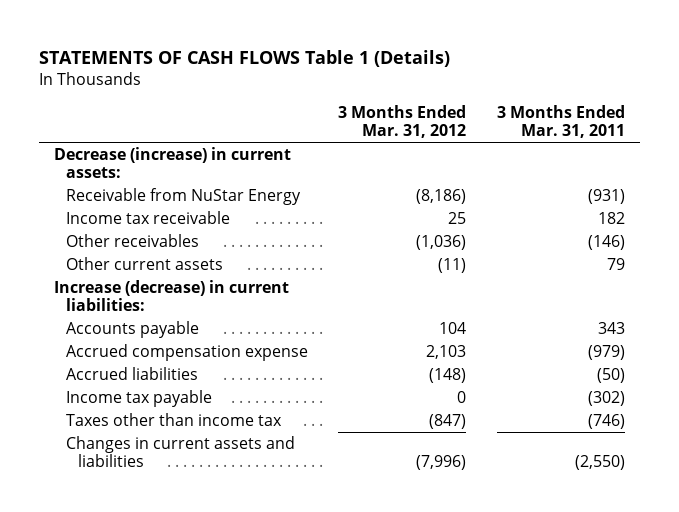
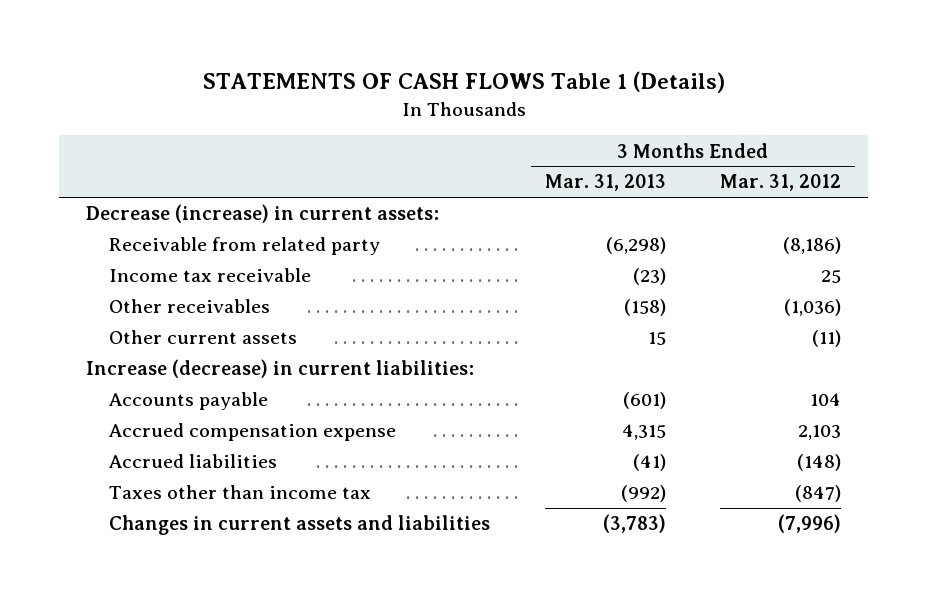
- | 3 Months Ended Mar. 31, 2012 | 3 Months Ended Mar. 31, 2011
+ | 3 Months Ended Mar. 31, 2013 | 3 Months Ended Mar. 31, 2012
- Receivable from NuStar Energy | (8,186) | (931)
+ Receivable from related party | (6,298) | (8,186)
- Income tax payable | 0 | (302)

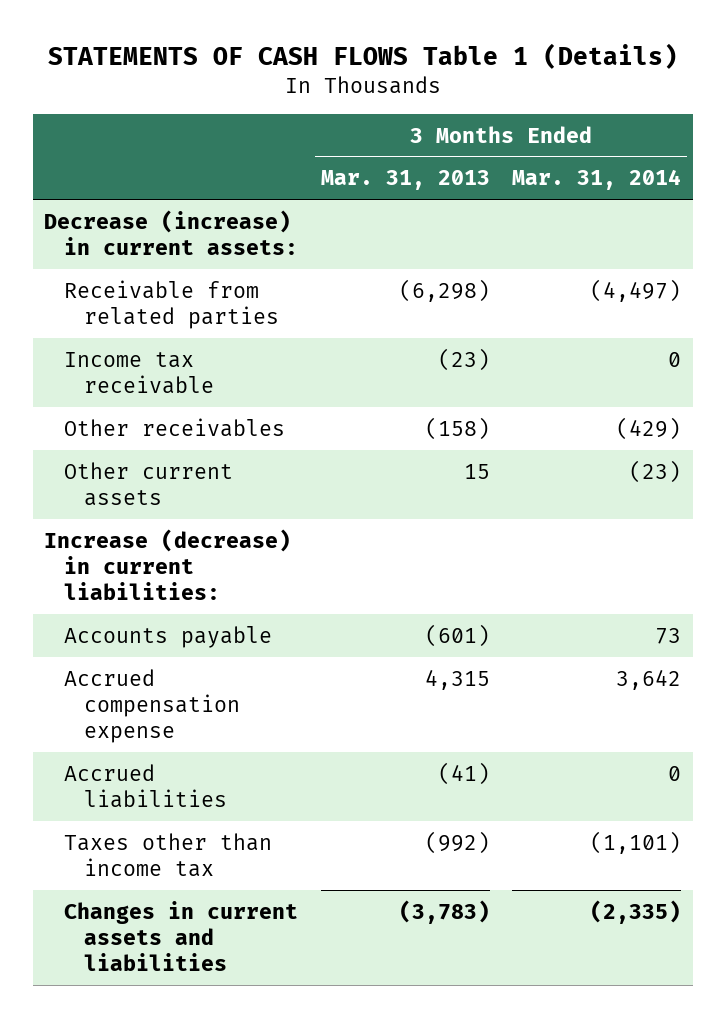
- | 3 Months Ended Mar. 31, 2013 | 3 Months Ended Mar. 31, 2012
+ | 3 Months Ended Mar. 31, 2013 | 3 Months Ended Mar. 31, 2014
- Receivable from related party | (6,298) | (8,186)
+ Receivable from related parties | (6,298) | (4,497)

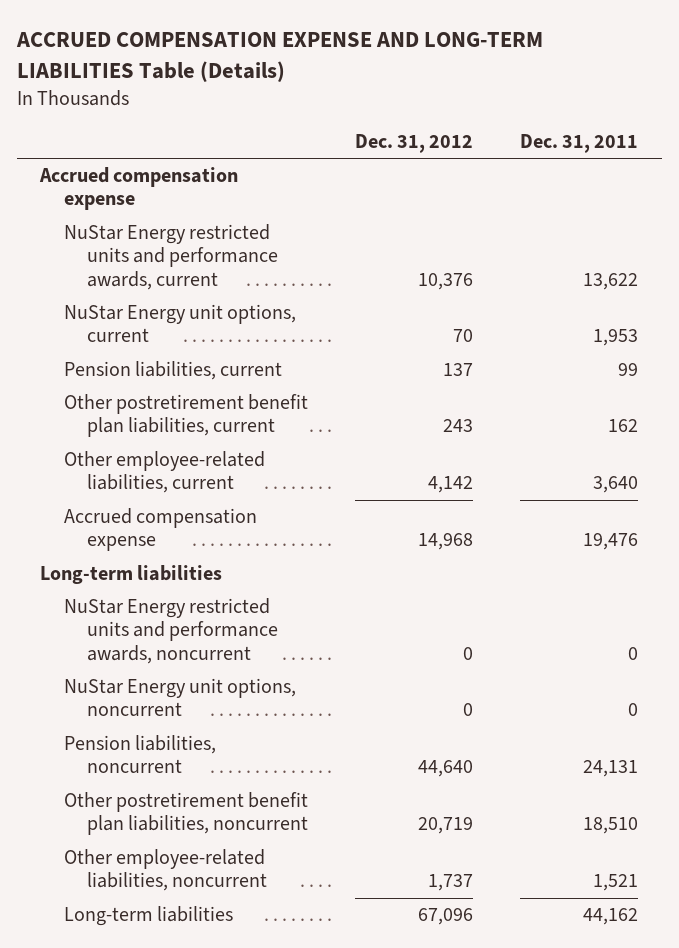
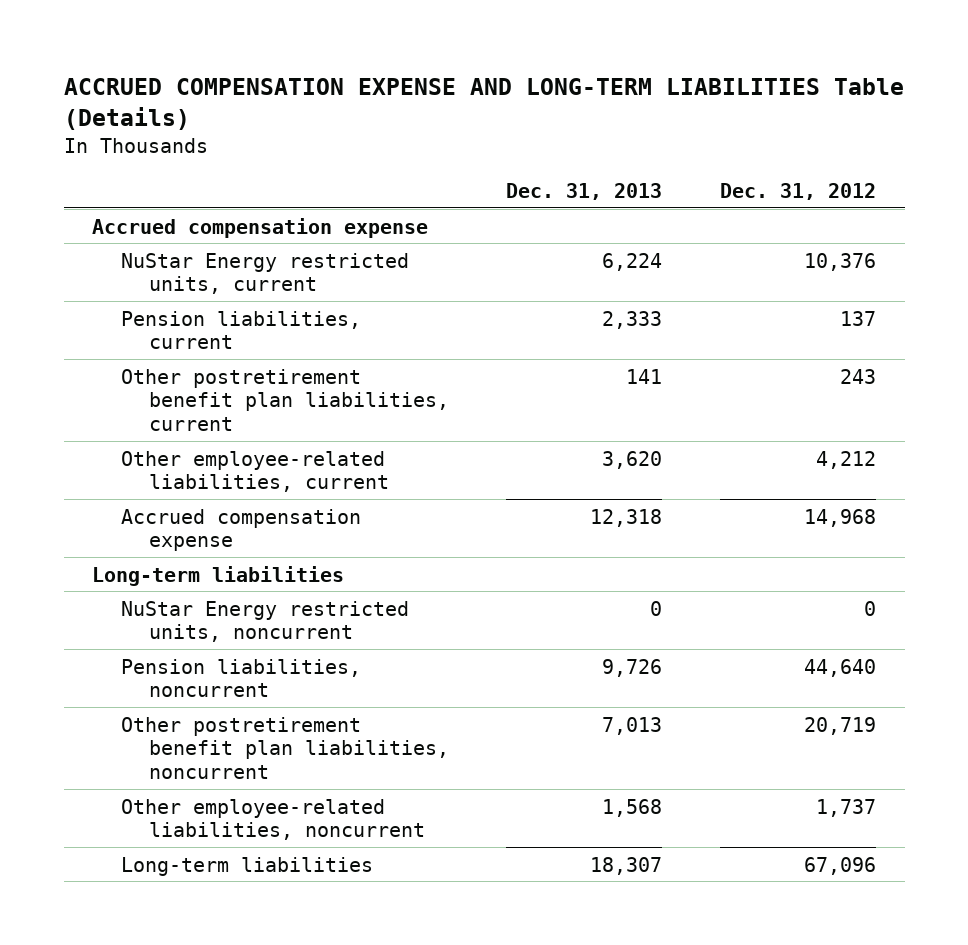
- | Dec. 31, 2012 | Dec. 31, 2011
+ | Dec. 31, 2013 | Dec. 31, 2012
- NuStar Energy restricted units and performance awards, current | 10,376 | 13,622
- NuStar Energy unit options, current | 70 | 1,953
+ NuStar Energy restricted units, current | 6,224 | 10,376
- Other employee-related liabilities, current | 4,142 | 3,640
+ Other employee-related liabilities, current | 3,620 | 4,212
- NuStar Energy restricted units and performance awards, noncurrent | 0 | 0
- NuStar Energy unit options, noncurrent | 0 | 0
+ NuStar Energy restricted units, noncurrent | 0 | 0

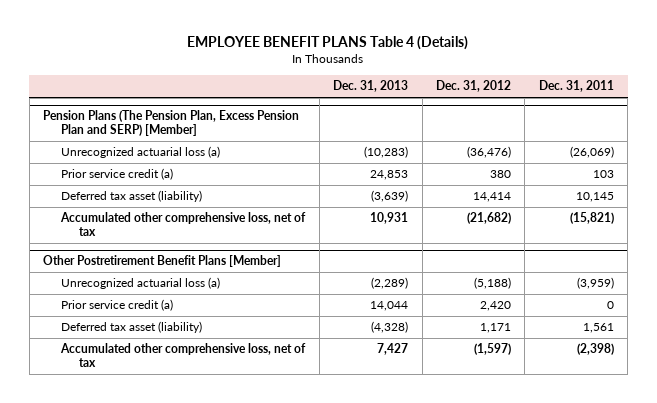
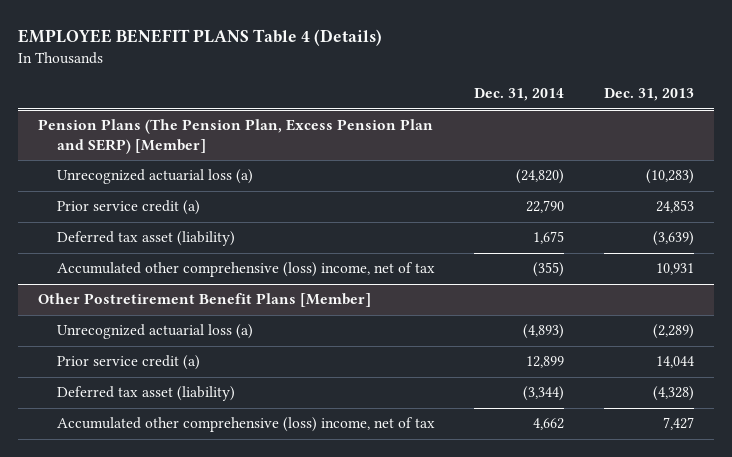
- | Dec. 31, 2013 | Dec. 31, 2012 | Dec. 31, 2011
+ | Dec. 31, 2014 | Dec. 31, 2013
@ Pension Plans (The Pension Plan, Excess Pension Plan and SERP) [Member]
- Accumulated other comprehensive loss, net of tax | 10,931 | (21,682) | (15,821)
+ Accumulated other comprehensive (loss) income, net of tax | (355) | 10,931
@ Other Postretirement Benefit Plans [Member]
- Accumulated other comprehensive loss, net of tax | 7,427 | (1,597) | (2,398)
+ Accumulated other comprehensive (loss) income, net of tax | 4,662 | 7,427

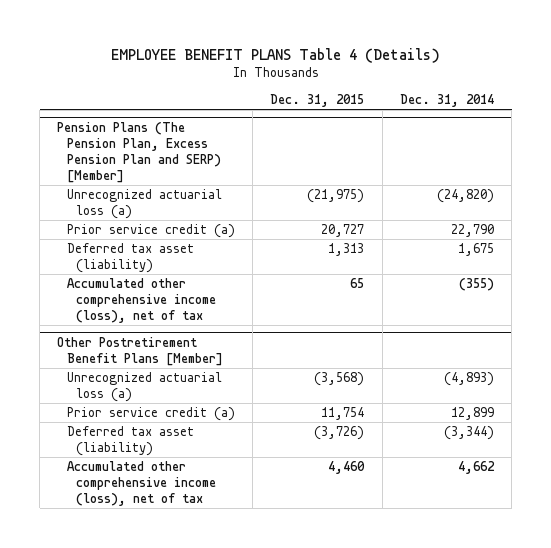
- | Dec. 31, 2014 | Dec. 31, 2013
+ | Dec. 31, 2015 | Dec. 31, 2014
@ Pension Plans (The Pension Plan, Excess Pension Plan and SERP) [Member]
- Accumulated other comprehensive (loss) income, net of tax | (355) | 10,931
+ Accumulated other comprehensive income (loss), net of tax | 65 | (355)
@ Other Postretirement Benefit Plans [Member]
- Accumulated other comprehensive (loss) income, net of tax | 4,662 | 7,427
+ Accumulated other comprehensive income (loss), net of tax | 4,460 | 4,662

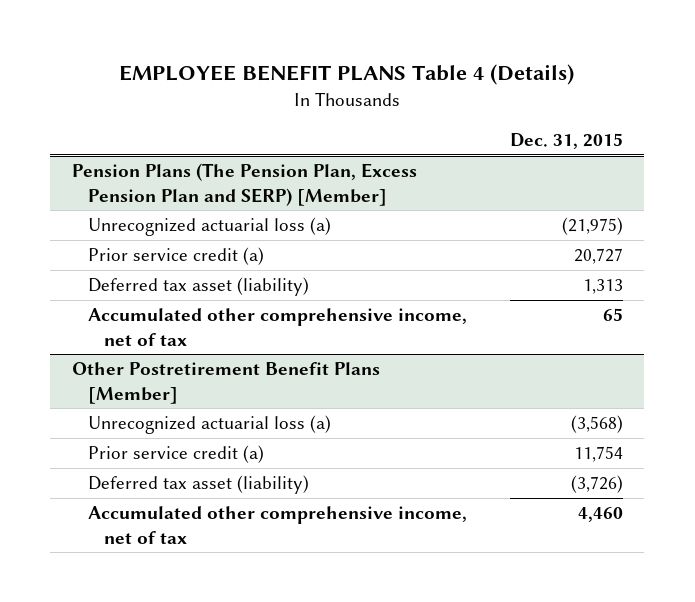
- | Dec. 31, 2015 | Dec. 31, 2014
+ | Dec. 31, 2015
@ Pension Plans (The Pension Plan, Excess Pension Plan and SERP) [Member]
- Accumulated other comprehensive income (loss), net of tax | 65 | (355)
+ Accumulated other comprehensive income, net of tax | 65
@ Other Postretirement Benefit Plans [Member]
- Accumulated other comprehensive income (loss), net of tax | 4,460 | 4,662
+ Accumulated other comprehensive income, net of tax | 4,460

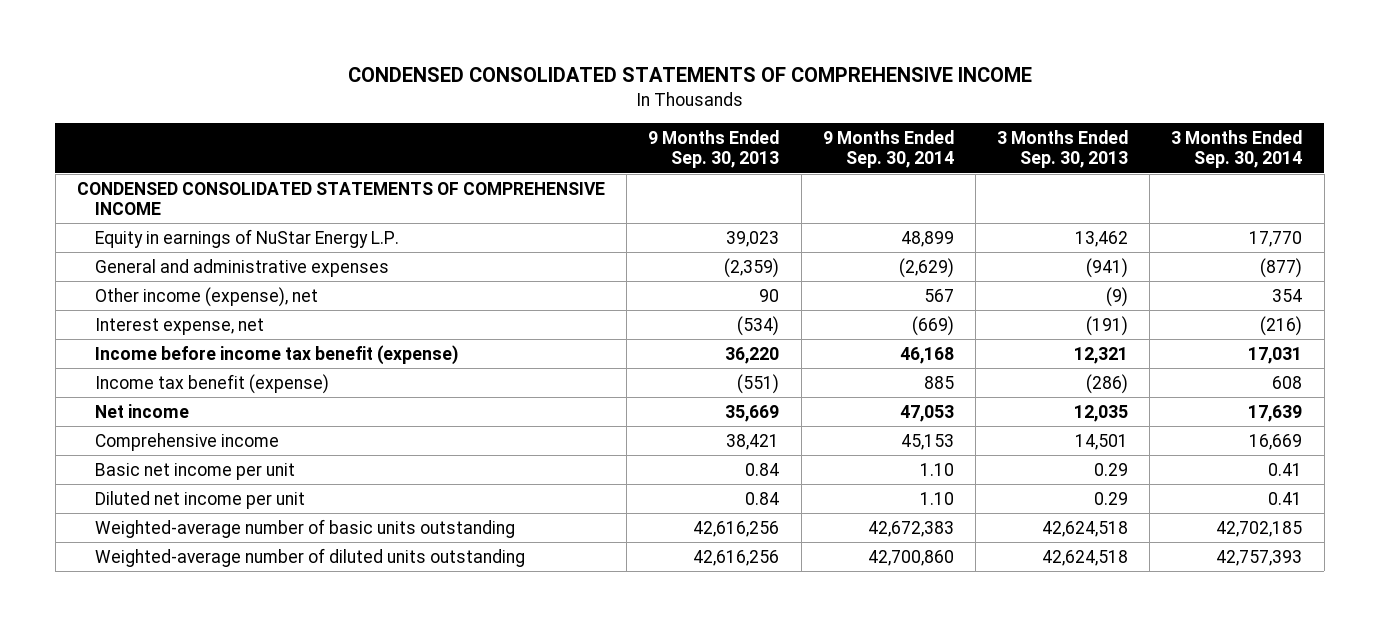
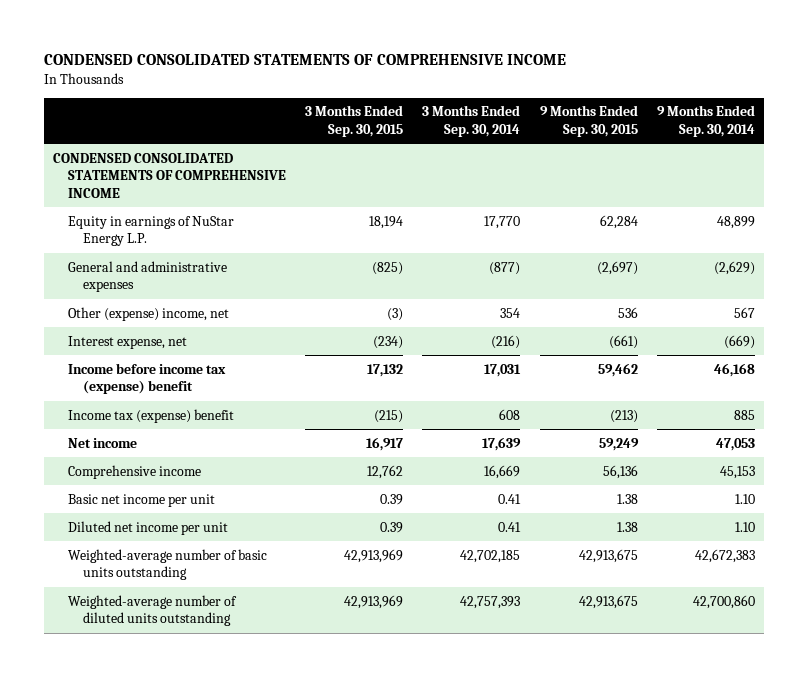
- | 9 Months Ended Sep. 30, 2013 | 9 Months Ended Sep. 30, 2014 | 3 Months Ended Sep. 30, 2013 | 3 Months Ended Sep. 30, 2014
+ | 3 Months Ended Sep. 30, 2015 | 3 Months Ended Sep. 30, 2014 | 9 Months Ended Sep. 30, 2015 | 9 Months Ended Sep. 30, 2014
- Other income (expense), net | 90 | 567 | (9) | 354
+ Other (expense) income, net | (3) | 354 | 536 | 567
- Income before income tax benefit (expense) | 36,220 | 46,168 | 12,321 | 17,031
- Income tax benefit (expense) | (551) | 885 | (286) | 608
+ Income before income tax (expense) benefit | 17,132 | 17,031 | 59,462 | 46,168
+ Income tax (expense) benefit | (215) | 608 | (213) | 885

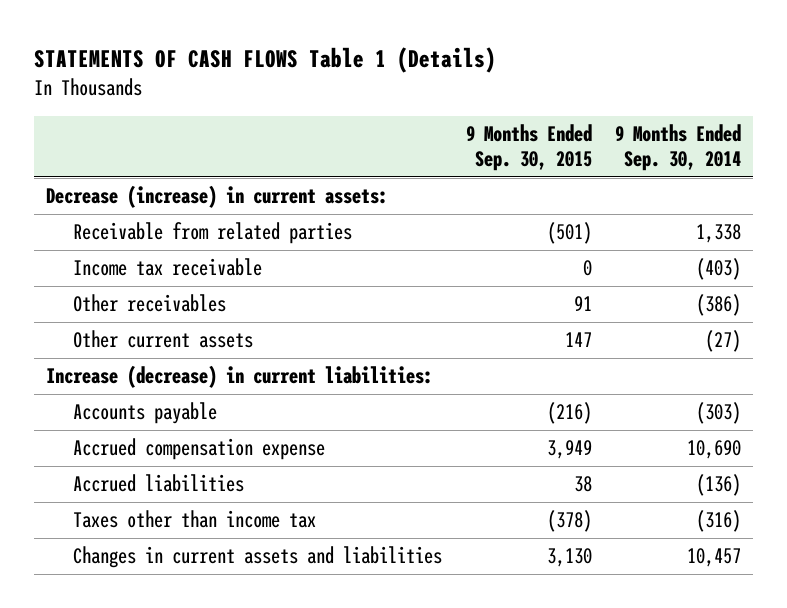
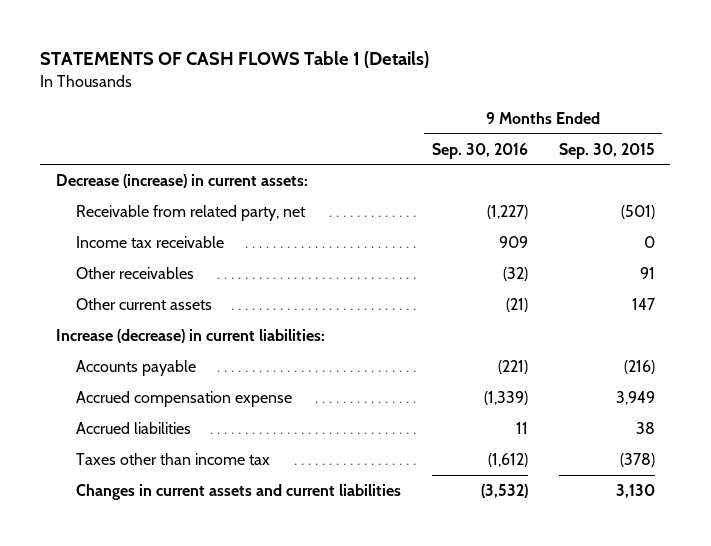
- | 9 Months Ended Sep. 30, 2015 | 9 Months Ended Sep. 30, 2014
+ | 9 Months Ended Sep. 30, 2016 | 9 Months Ended Sep. 30, 2015
- Receivable from related parties | (501) | 1,338
+ Receivable from related party, net | (1,227) | (501)
- Changes in current assets and liabilities | 3,130 | 10,457
+ Changes in current assets and current liabilities | (3,532) | 3,130

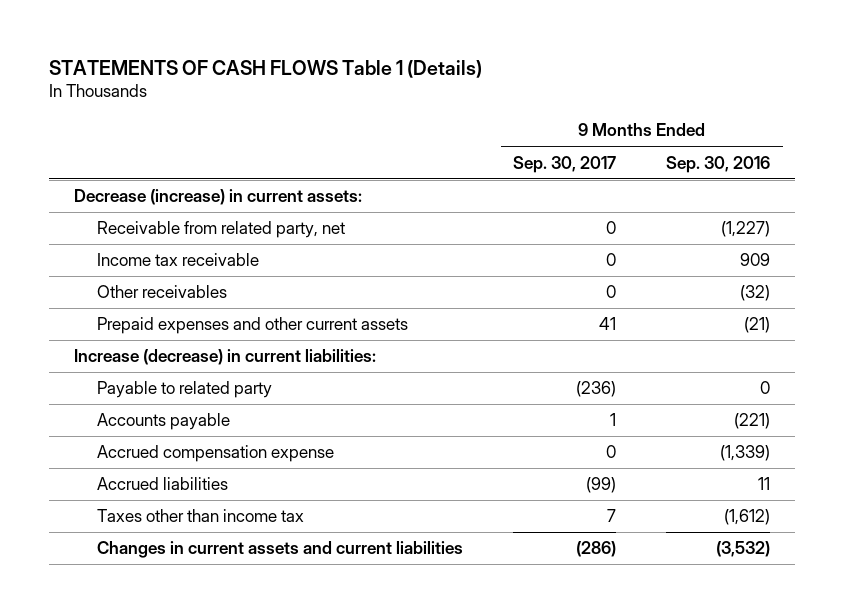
- | 9 Months Ended Sep. 30, 2016 | 9 Months Ended Sep. 30, 2015
+ | 9 Months Ended Sep. 30, 2017 | 9 Months Ended Sep. 30, 2016
- Other current assets | (21) | 147
+ Prepaid expenses and other current assets | 41 | (21)
+ Payable to related party | (236) | 0

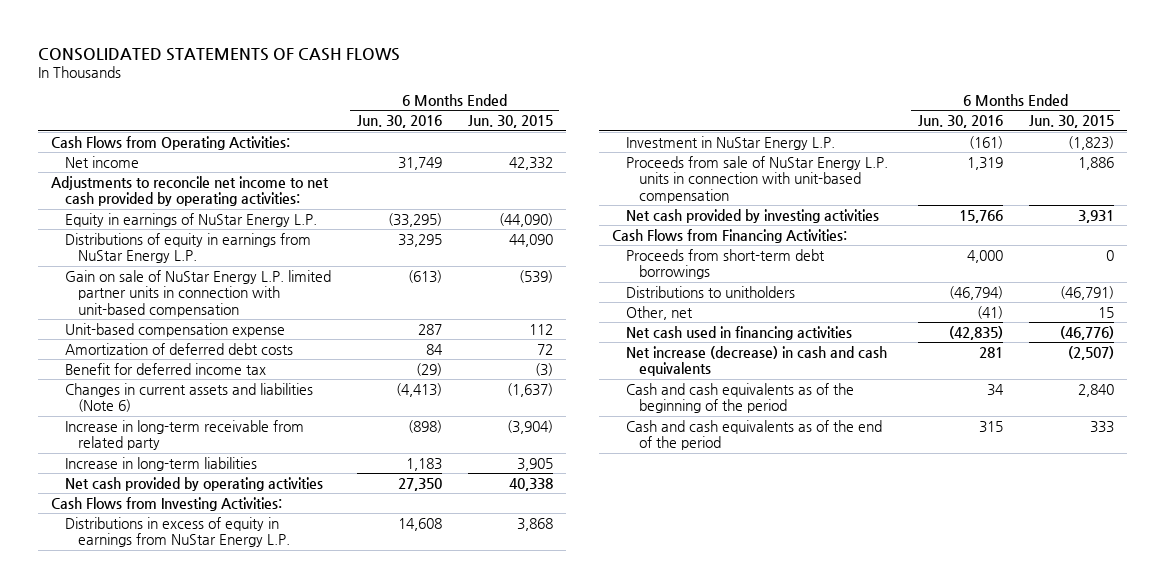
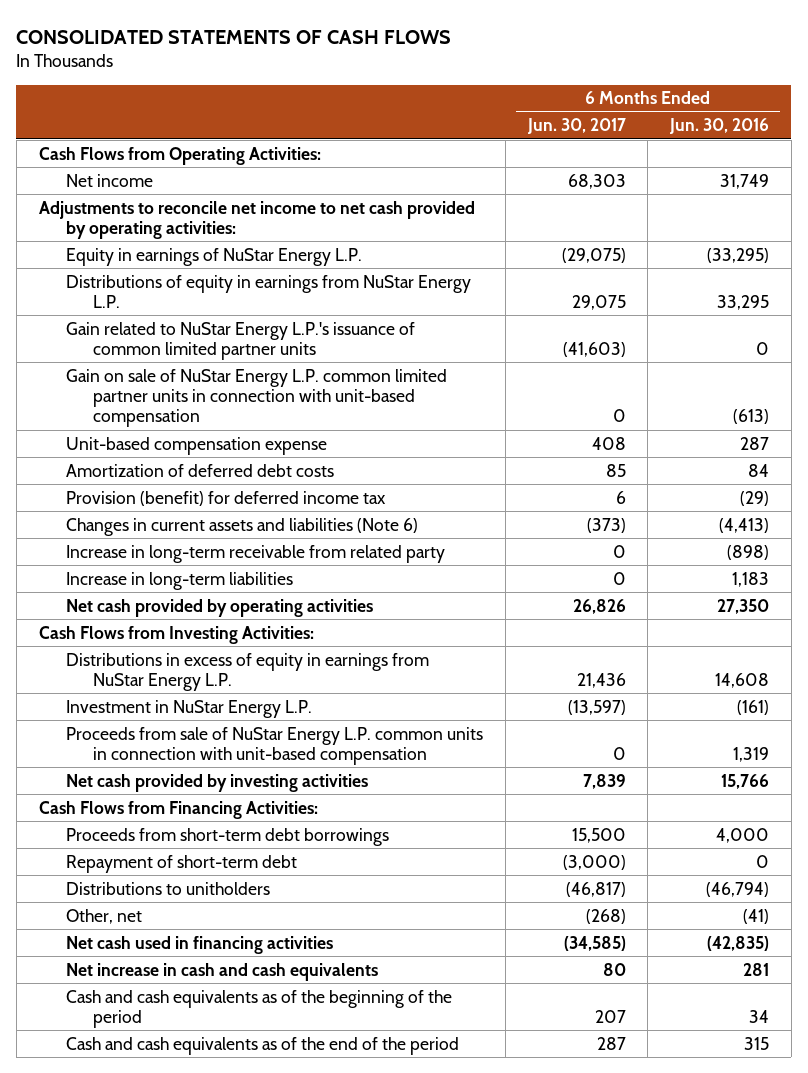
- | 6 Months Ended Jun. 30, 2016 | 6 Months Ended Jun. 30, 2015
+ | 6 Months Ended Jun. 30, 2017 | 6 Months Ended Jun. 30, 2016
- Gain on sale of NuStar Energy L.P. limited partner units in connection with unit-based compensation | (613) | (539)
+ Gain related to NuStar Energy L.P.'s issuance of common limited partner units | (41,603) | 0
+ Gain on sale of NuStar Energy L.P. common limited partner units in connection with unit-based compensation | 0 | (613)
- Benefit for deferred income tax | (29) | (3)
+ Provision (benefit) for deferred income tax | 6 | (29)
- Proceeds from sale of NuStar Energy L.P. units in connection with unit-based compensation | 1,319 | 1,886
+ Proceeds from sale of NuStar Energy L.P. common units in connection with unit-based compensation | 0 | 1,319
+ Repayment of short-term debt | (3,000) | 0
- Net increase (decrease) in cash and cash equivalents | 281 | (2,507)
+ Net increase in cash and cash equivalents | 80 | 281

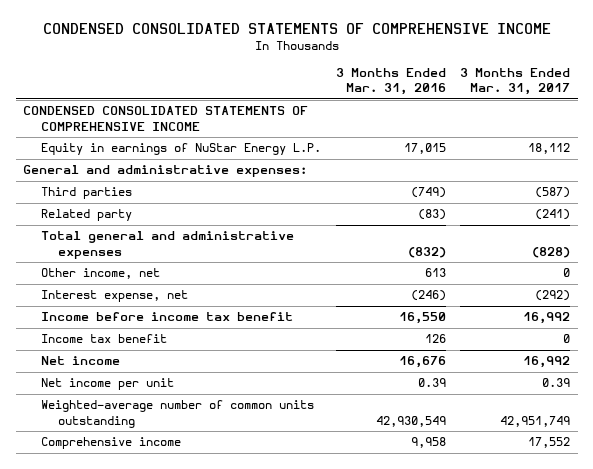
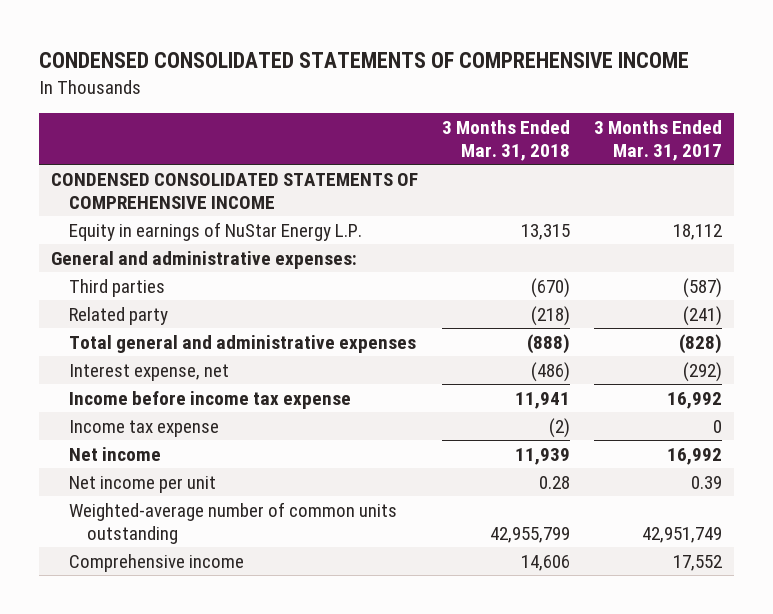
- | 3 Months Ended Mar. 31, 2016 | 3 Months Ended Mar. 31, 2017
+ | 3 Months Ended Mar. 31, 2018 | 3 Months Ended Mar. 31, 2017
- Other income, net | 613 | 0
- Income before income tax benefit | 16,550 | 16,992
- Income tax benefit | 126 | 0
+ Income before income tax expense | 11,941 | 16,992
+ Income tax expense | (2) | 0

